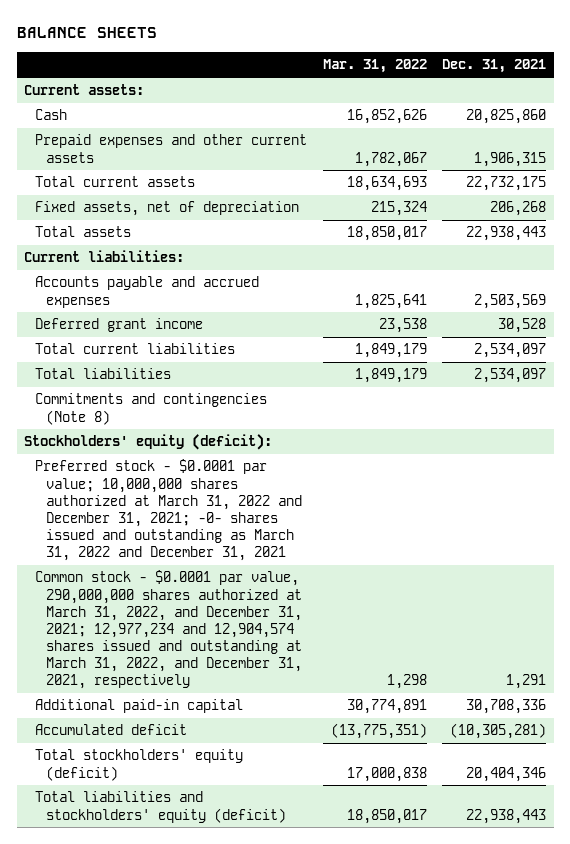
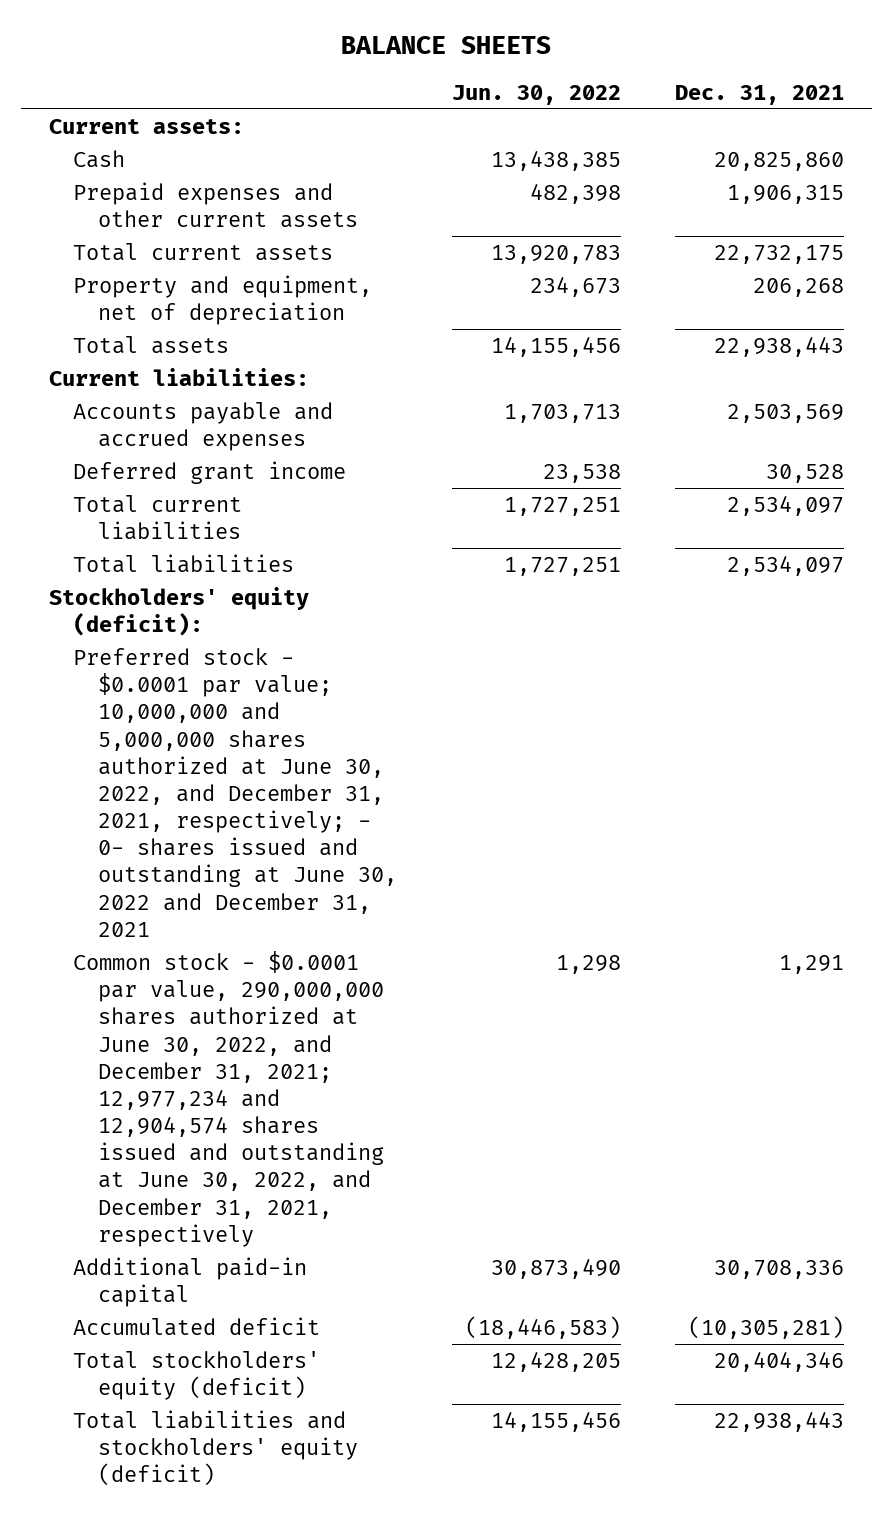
- | Mar. 31, 2022 | Dec. 31, 2021
+ | Jun. 30, 2022 | Dec. 31, 2021
- Fixed assets, net of depreciation | 215,324 | 206,268
+ Property and equipment, net of depreciation | 234,673 | 206,268
- Commitments and contingencies (Note 8)
- Preferred stock - $0.0001 par value; 10,000,000 shares authorized at March 31, 2022 and December 31, 2021; -0- shares issued and outstanding as March 31, 2022 and December 31, 2021
- Common stock - $0.0001 par value, 290,000,000 shares authorized at March 31, 2022, and December 31, 2021; 12,977,234 and 12,904,574 shares issued and outstanding at March 31, 2022, and December 31, 2021, respectively | 1,298 | 1,291
+ Preferred stock - $0.0001 par value; 10,000,000 and 5,000,000 shares authorized at June 30, 2022, and December 31, 2021, respectively; - 0- shares issued and outstanding at June 30, 2022 and December 31, 2021
+ Common stock - $0.0001 par value, 290,000,000 shares authorized at June 30, 2022, and December 31, 2021; 12,977,234 and 12,904,574 shares issued and outstanding at June 30, 2022, and December 31, 2021, respectively | 1,298 | 1,291

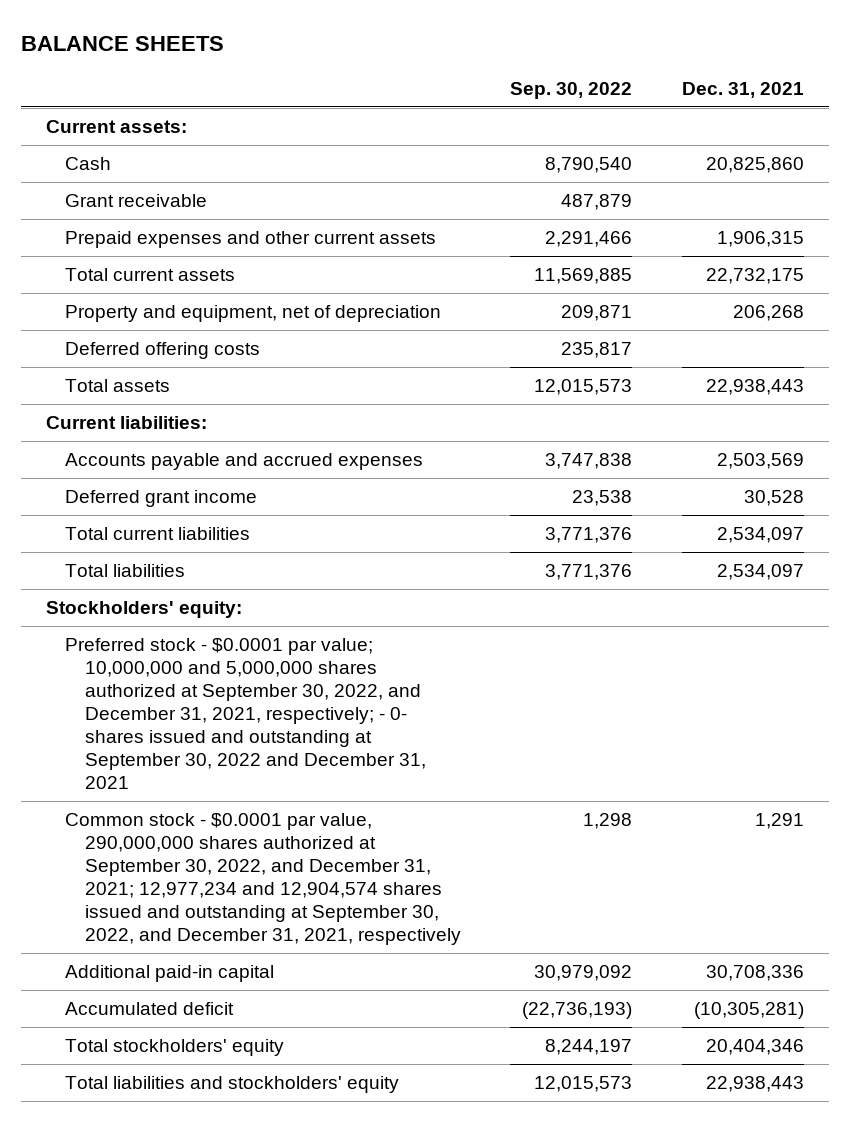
- | Jun. 30, 2022 | Dec. 31, 2021
+ | Sep. 30, 2022 | Dec. 31, 2021
+ Grant receivable | 487,879 |
+ Deferred offering costs | 235,817 |
- Stockholders' equity (deficit):
- Preferred stock - $0.0001 par value; 10,000,000 and 5,000,000 shares authorized at June 30, 2022, and December 31, 2021, respectively; - 0- shares issued and outstanding at June 30, 2022 and December 31, 2021
- Common stock - $0.0001 par value, 290,000,000 shares authorized at June 30, 2022, and December 31, 2021; 12,977,234 and 12,904,574 shares issued and outstanding at June 30, 2022, and December 31, 2021, respectively | 1,298 | 1,291
+ Stockholders' equity:
+ Preferred stock - $0.0001 par value; 10,000,000 and 5,000,000 shares authorized at September 30, 2022, and December 31, 2021, respectively; - 0- shares issued and outstanding at September 30, 2022 and December 31, 2021
+ Common stock - $0.0001 par value, 290,000,000 shares authorized at September 30, 2022, and December 31, 2021; 12,977,234 and 12,904,574 shares issued and outstanding at September 30, 2022, and December 31, 2021, respectively | 1,298 | 1,291
- Total stockholders' equity (deficit) | 12,428,205 | 20,404,346
- Total liabilities and stockholders' equity (deficit) | 14,155,456 | 22,938,443
+ Total stockholders' equity | 8,244,197 | 20,404,346
+ Total liabilities and stockholders' equity | 12,015,573 | 22,938,443

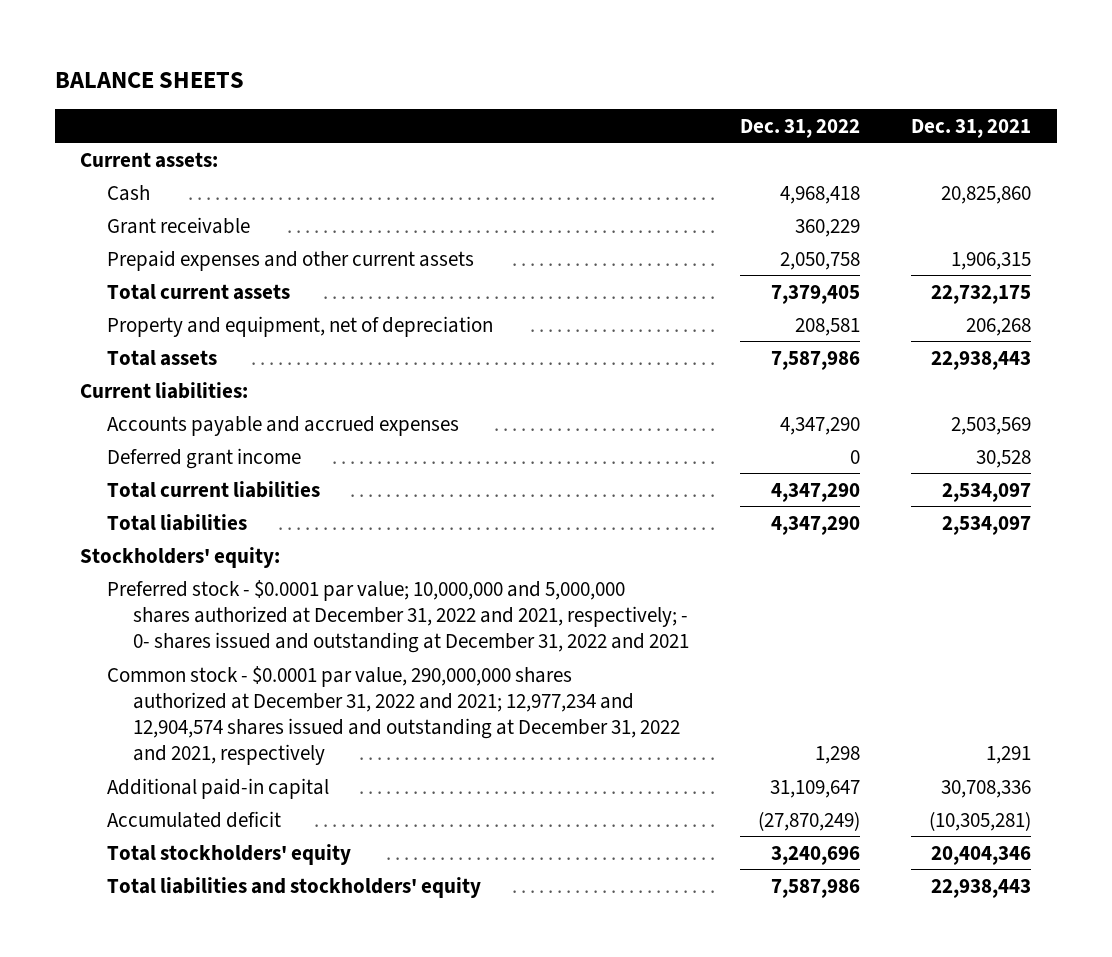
- | Sep. 30, 2022 | Dec. 31, 2021
+ | Dec. 31, 2022 | Dec. 31, 2021
- Deferred offering costs | 235,817 |
- Preferred stock - $0.0001 par value; 10,000,000 and 5,000,000 shares authorized at September 30, 2022, and December 31, 2021, respectively; - 0- shares issued and outstanding at September 30, 2022 and December 31, 2021
- Common stock - $0.0001 par value, 290,000,000 shares authorized at September 30, 2022, and December 31, 2021; 12,977,234 and 12,904,574 shares issued and outstanding at September 30, 2022, and December 31, 2021, respectively | 1,298 | 1,291
+ Preferred stock - $0.0001 par value; 10,000,000 and 5,000,000 shares authorized at December 31, 2022 and 2021, respectively; - 0- shares issued and outstanding at December 31, 2022 and 2021
+ Common stock - $0.0001 par value, 290,000,000 shares authorized at December 31, 2022 and 2021; 12,977,234 and 12,904,574 shares issued and outstanding at December 31, 2022 and 2021, respectively | 1,298 | 1,291

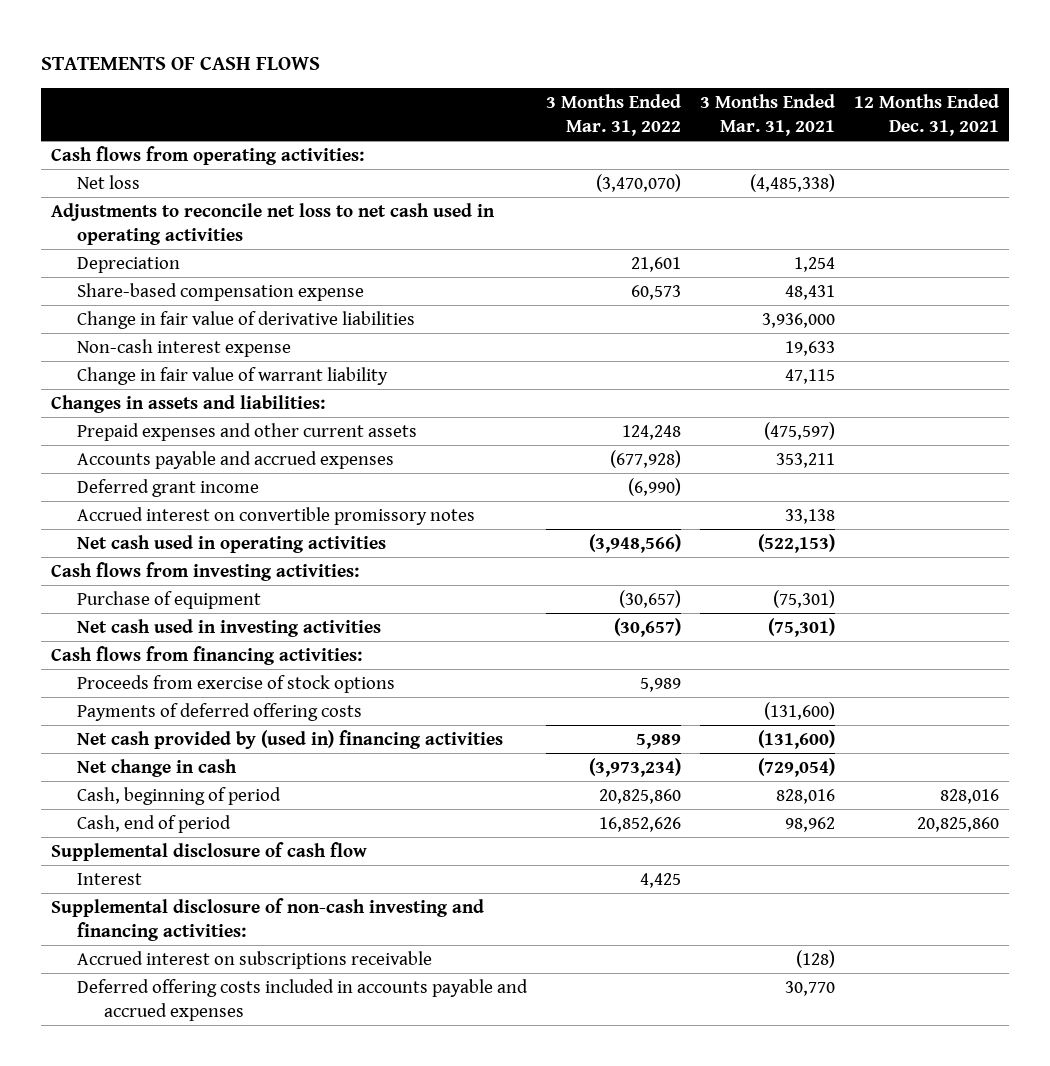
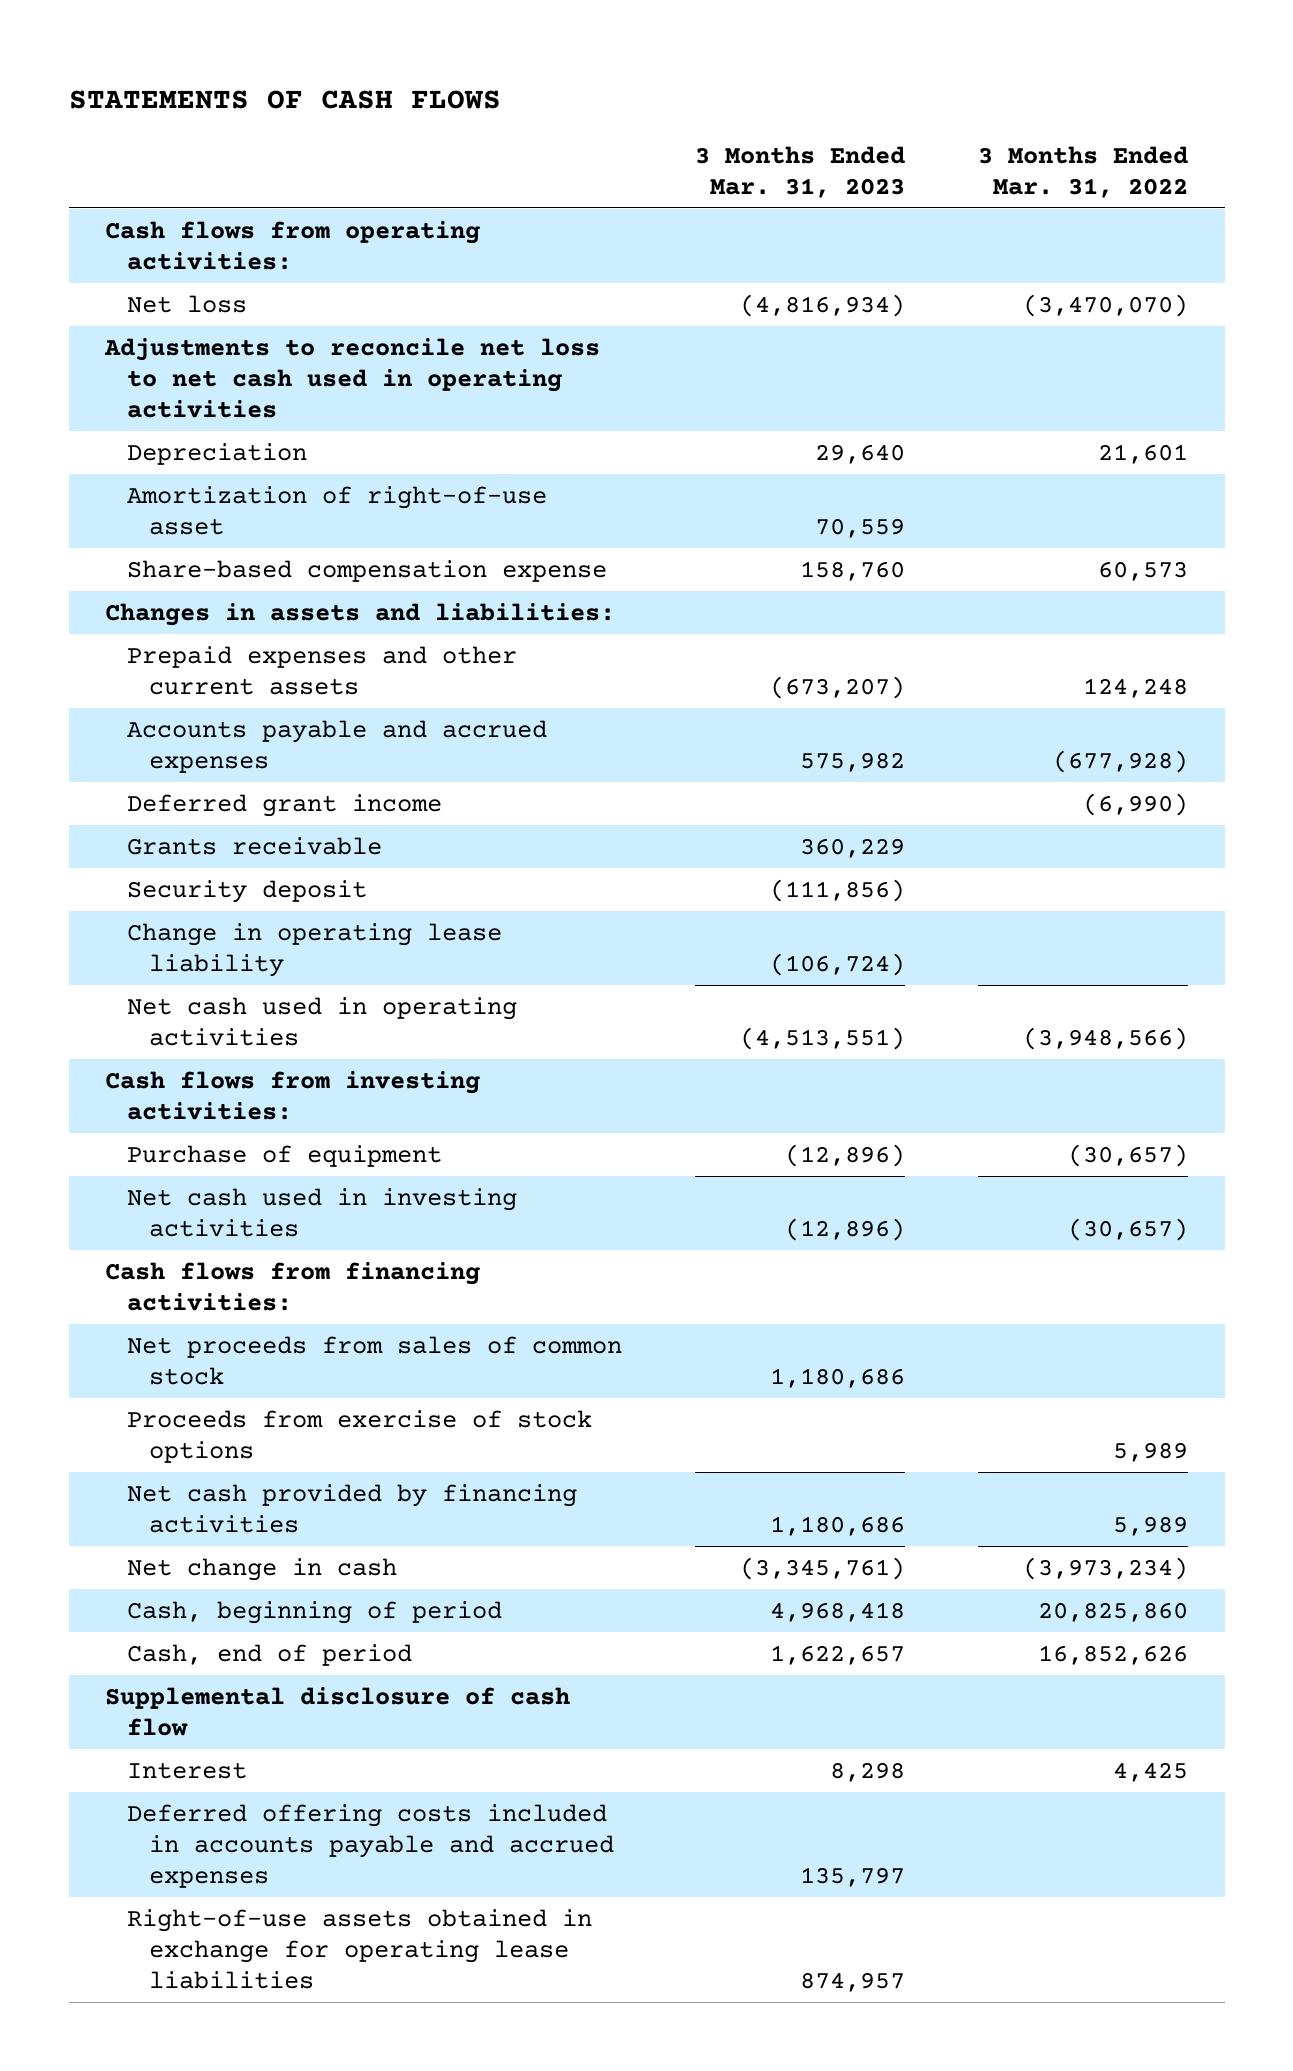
- | 3 Months Ended Mar. 31, 2022 | 3 Months Ended Mar. 31, 2021 | 12 Months Ended Dec. 31, 2021
+ | 3 Months Ended Mar. 31, 2023 | 3 Months Ended Mar. 31, 2022
+ Amortization of right-of-use asset | 70,559 |
- Change in fair value of derivative liabilities | | 3,936,000 |
- Non-cash interest expense | | 19,633 |
- Change in fair value of warrant liability | | 47,115 |
- Accrued interest on convertible promissory notes | | 33,138 |
+ Grants receivable | 360,229 |
+ Security deposit | (111,856) |
+ Change in operating lease liability | (106,724) |
+ Net proceeds from sales of common stock | 1,180,686 |
- Payments of deferred offering costs | | (131,600) |
- Net cash provided by (used in) financing activities | 5,989 | (131,600) |
+ Net cash provided by financing activities | 1,180,686 | 5,989
- Supplemental disclosure of non-cash investing and financing activities:
- Accrued interest on subscriptions receivable | | (128) |
+ Right-of-use assets obtained in exchange for operating lease liabilities | 874,957 |

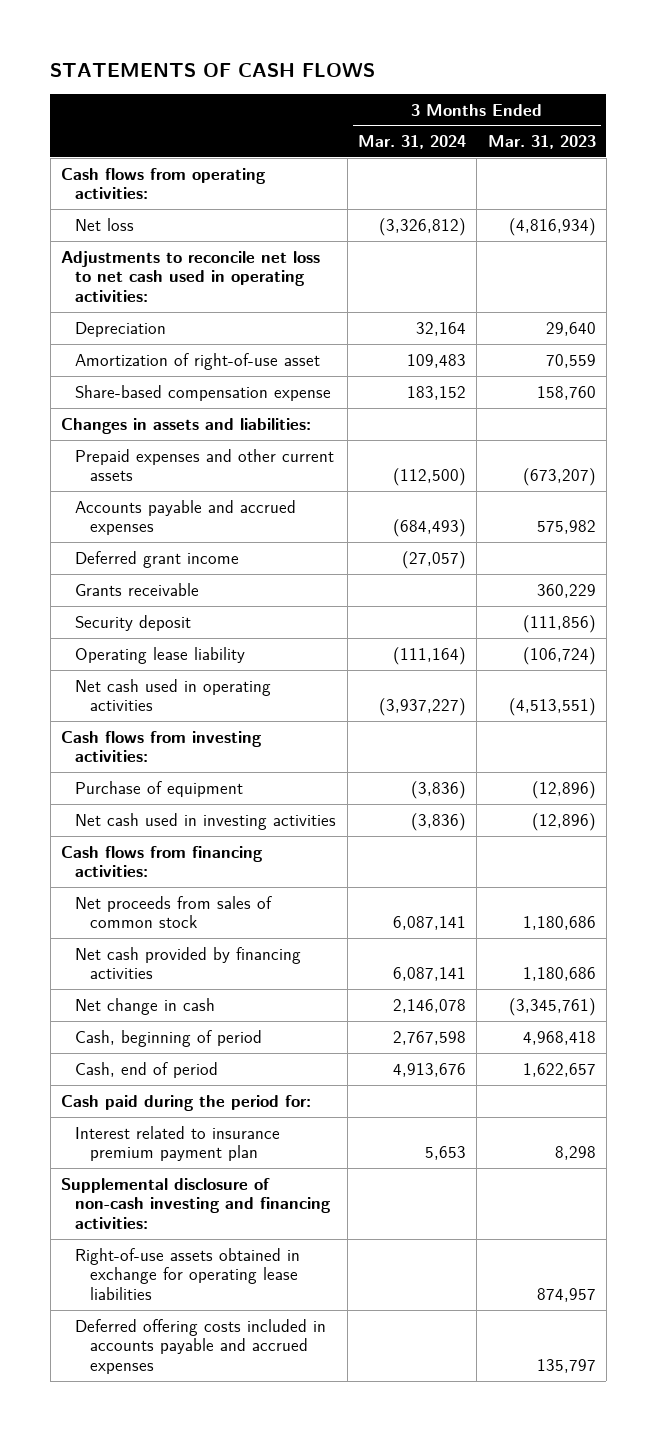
- | 3 Months Ended Mar. 31, 2023 | 3 Months Ended Mar. 31, 2022
+ | 3 Months Ended Mar. 31, 2024 | 3 Months Ended Mar. 31, 2023
- Adjustments to reconcile net loss to net cash used in operating activities
+ Adjustments to reconcile net loss to net cash used in operating activities:
- Change in operating lease liability | (106,724) |
+ Operating lease liability | (111,164) | (106,724)
- Proceeds from exercise of stock options | | 5,989
- Supplemental disclosure of cash flow
- Interest | 8,298 | 4,425
+ Cash paid during the period for:
+ Interest related to insurance premium payment plan | 5,653 | 8,298
+ Supplemental disclosure of non-cash investing and financing activities:
moved down: Deferred offering costs included in accounts payable and accrued expenses | | 135,797

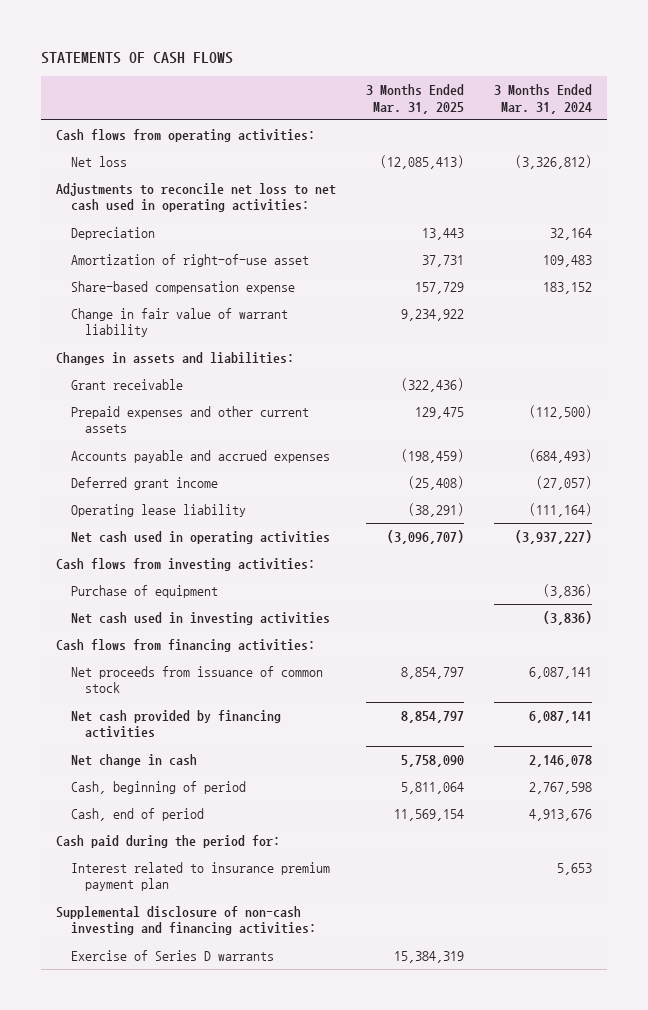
- | 3 Months Ended Mar. 31, 2024 | 3 Months Ended Mar. 31, 2023
+ | 3 Months Ended Mar. 31, 2025 | 3 Months Ended Mar. 31, 2024
+ Change in fair value of warrant liability | 9,234,922 |
+ Grant receivable | (322,436) |
- Grants receivable | | 360,229
- Security deposit | | (111,856)
- Net proceeds from sales of common stock | 6,087,141 | 1,180,686
+ Net proceeds from issuance of common stock | 8,854,797 | 6,087,141
- Right-of-use assets obtained in exchange for operating lease liabilities | | 874,957
- Deferred offering costs included in accounts payable and accrued expenses | | 135,797
+ Exercise of Series D warrants | 15,384,319 |

